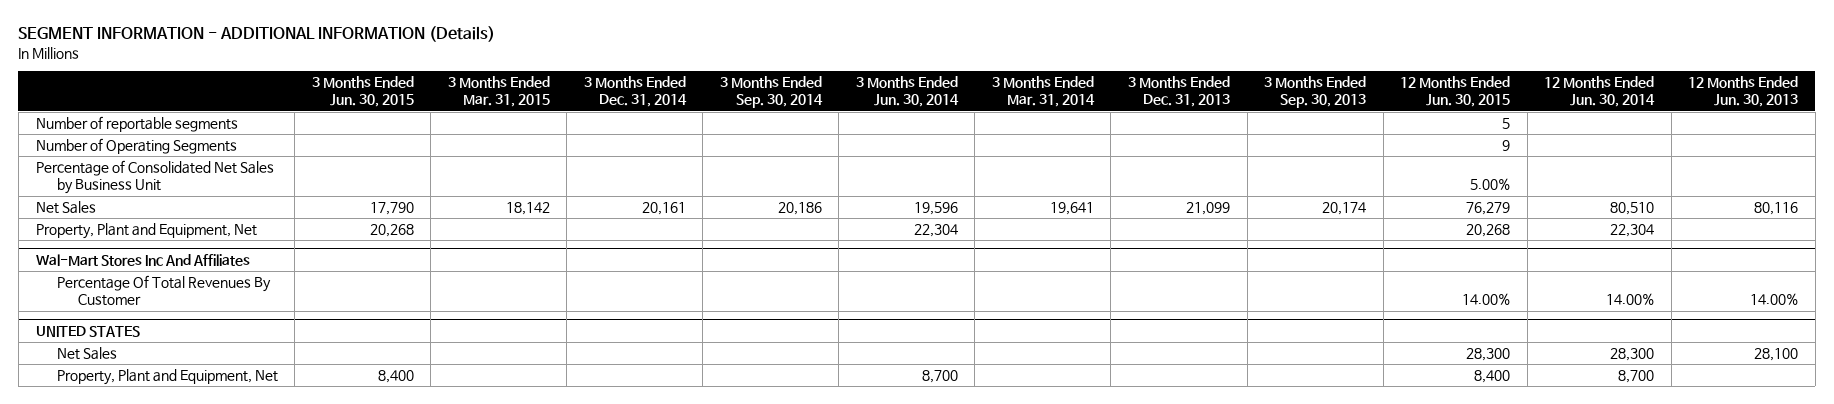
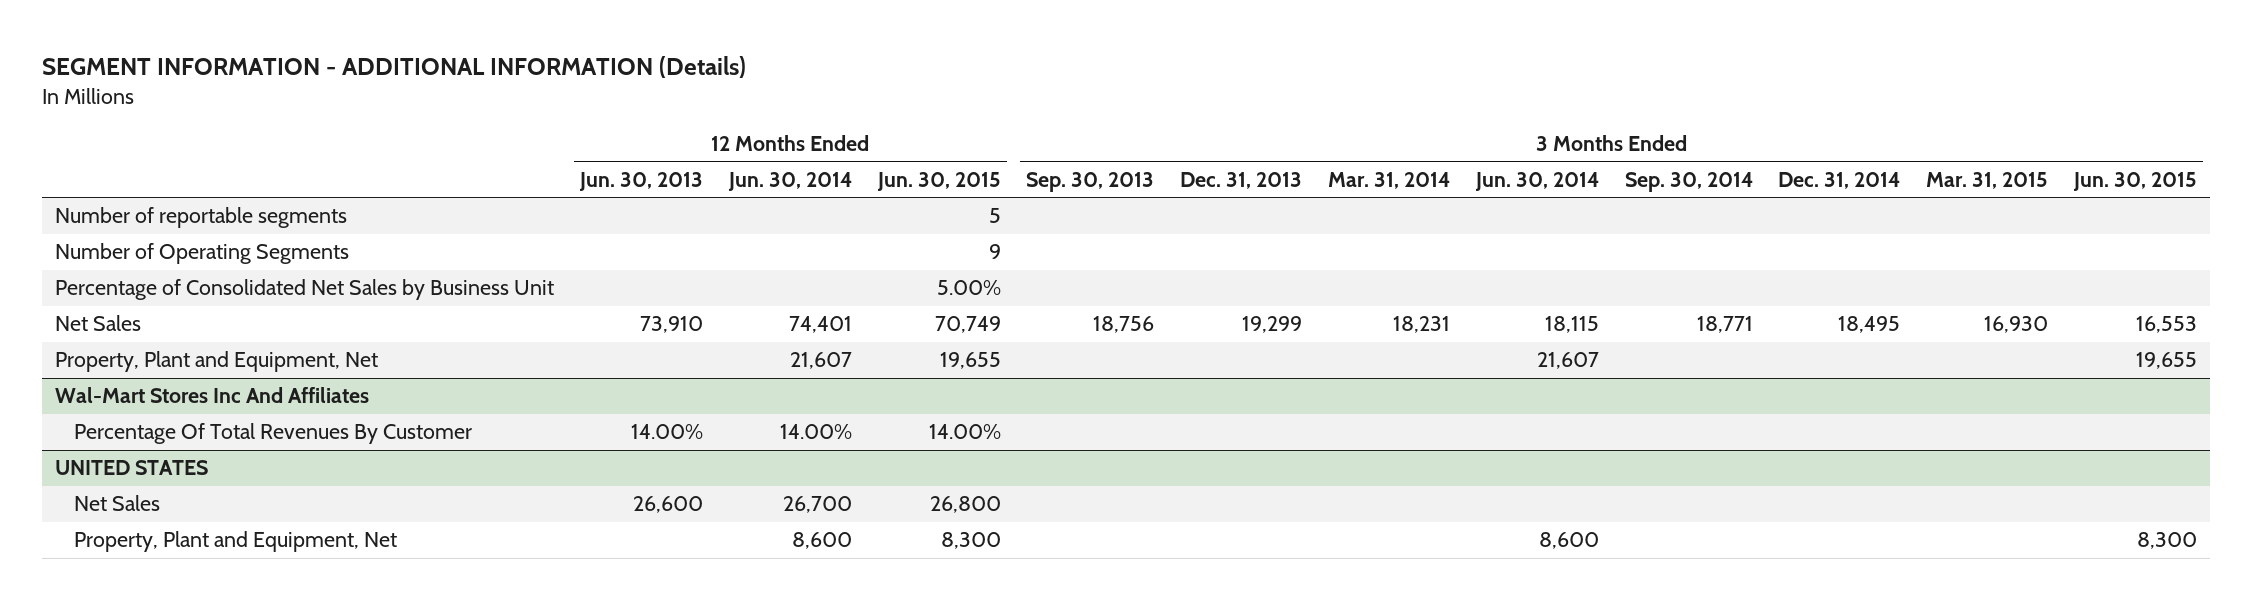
- | 3 Months Ended Jun. 30, 2015 | 3 Months Ended Mar. 31, 2015 | 3 Months Ended Dec. 31, 2014 | 3 Months Ended Sep. 30, 2014 | 3 Months Ended Jun. 30, 2014 | 3 Months Ended Mar. 31, 2014 | 3 Months Ended Dec. 31, 2013 | 3 Months Ended Sep. 30, 2013 | 12 Months Ended Jun. 30, 2015 | 12 Months Ended Jun. 30, 2014 | 12 Months Ended Jun. 30, 2013
+ | 12 Months Ended Jun. 30, 2013 | 12 Months Ended Jun. 30, 2014 | 12 Months Ended Jun. 30, 2015 | 3 Months Ended Sep. 30, 2013 | 3 Months Ended Dec. 31, 2013 | 3 Months Ended Mar. 31, 2014 | 3 Months Ended Jun. 30, 2014 | 3 Months Ended Sep. 30, 2014 | 3 Months Ended Dec. 31, 2014 | 3 Months Ended Mar. 31, 2015 | 3 Months Ended Jun. 30, 2015
- Net Sales | 17,790 | 18,142 | 20,161 | 20,186 | 19,596 | 19,641 | 21,099 | 20,174 | 76,279 | 80,510 | 80,116
- Property, Plant and Equipment, Net | 20,268 | | | | 22,304 | | | | 20,268 | 22,304 |
+ Net Sales | 73,910 | 74,401 | 70,749 | 18,756 | 19,299 | 18,231 | 18,115 | 18,771 | 18,495 | 16,930 | 16,553
+ Property, Plant and Equipment, Net | | 21,607 | 19,655 | | | | 21,607 | | | | 19,655
@ UNITED STATES
- Net Sales | | | | | | | | | 28,300 | 28,300 | 28,100
- Property, Plant and Equipment, Net | 8,400 | | | | 8,700 | | | | 8,400 | 8,700 |
+ Net Sales | 26,600 | 26,700 | 26,800 | | | | | | | |
+ Property, Plant and Equipment, Net | | 8,600 | 8,300 | | | | 8,600 | | | | 8,300

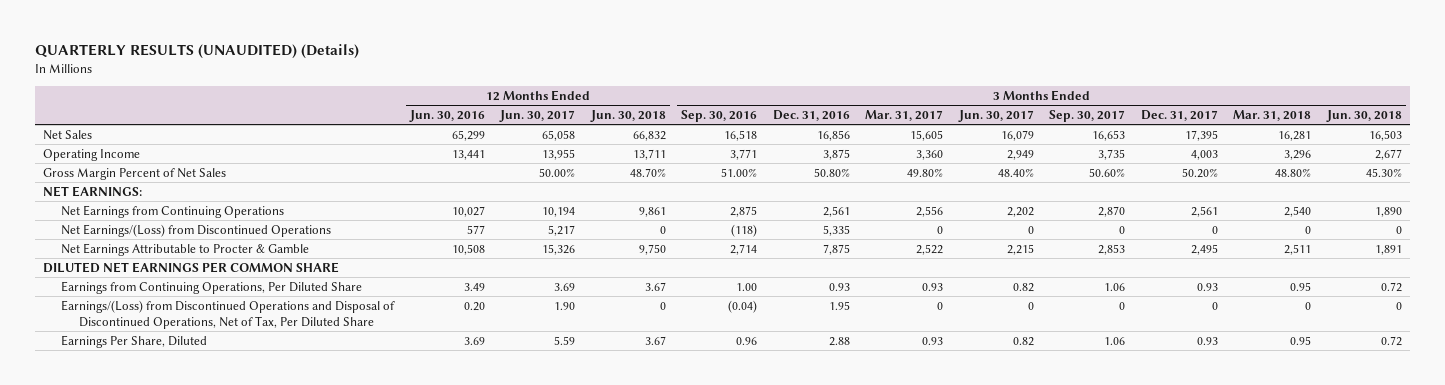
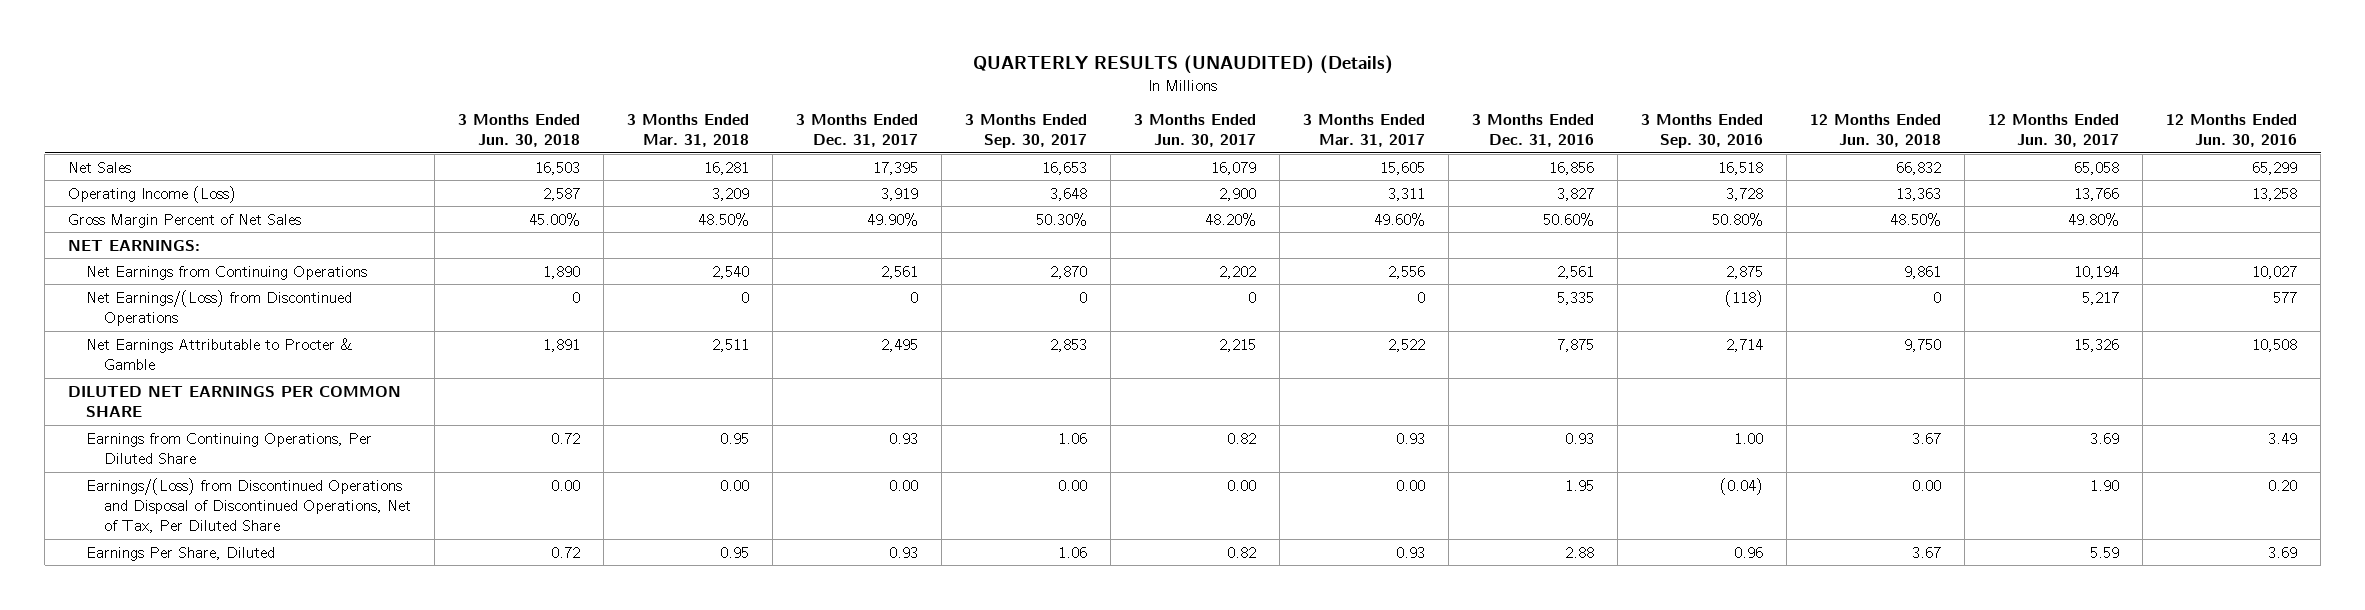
- | 12 Months Ended Jun. 30, 2016 | 12 Months Ended Jun. 30, 2017 | 12 Months Ended Jun. 30, 2018 | 3 Months Ended Sep. 30, 2016 | 3 Months Ended Dec. 31, 2016 | 3 Months Ended Mar. 31, 2017 | 3 Months Ended Jun. 30, 2017 | 3 Months Ended Sep. 30, 2017 | 3 Months Ended Dec. 31, 2017 | 3 Months Ended Mar. 31, 2018 | 3 Months Ended Jun. 30, 2018
+ | 3 Months Ended Jun. 30, 2018 | 3 Months Ended Mar. 31, 2018 | 3 Months Ended Dec. 31, 2017 | 3 Months Ended Sep. 30, 2017 | 3 Months Ended Jun. 30, 2017 | 3 Months Ended Mar. 31, 2017 | 3 Months Ended Dec. 31, 2016 | 3 Months Ended Sep. 30, 2016 | 12 Months Ended Jun. 30, 2018 | 12 Months Ended Jun. 30, 2017 | 12 Months Ended Jun. 30, 2016
- Operating Income | 13,441 | 13,955 | 13,711 | 3,771 | 3,875 | 3,360 | 2,949 | 3,735 | 4,003 | 3,296 | 2,677
- Gross Margin Percent of Net Sales | | 50.00% | 48.70% | 51.00% | 50.80% | 49.80% | 48.40% | 50.60% | 50.20% | 48.80% | 45.30%
+ Operating Income (Loss) | 2,587 | 3,209 | 3,919 | 3,648 | 2,900 | 3,311 | 3,827 | 3,728 | 13,363 | 13,766 | 13,258
+ Gross Margin Percent of Net Sales | 45.00% | 48.50% | 49.90% | 50.30% | 48.20% | 49.60% | 50.60% | 50.80% | 48.50% | 49.80% |
- Earnings/(Loss) from Discontinued Operations and Disposal of Discontinued Operations, Net of Tax, Per Diluted Share | 0.20 | 1.90 | 0 | (0.04) | 1.95 | 0 | 0 | 0 | 0 | 0 | 0
+ Earnings/(Loss) from Discontinued Operations and Disposal of Discontinued Operations, Net of Tax, Per Diluted Share | 0.00 | 0.00 | 0.00 | 0.00 | 0.00 | 0.00 | 1.95 | (0.04) | 0.00 | 1.90 | 0.20

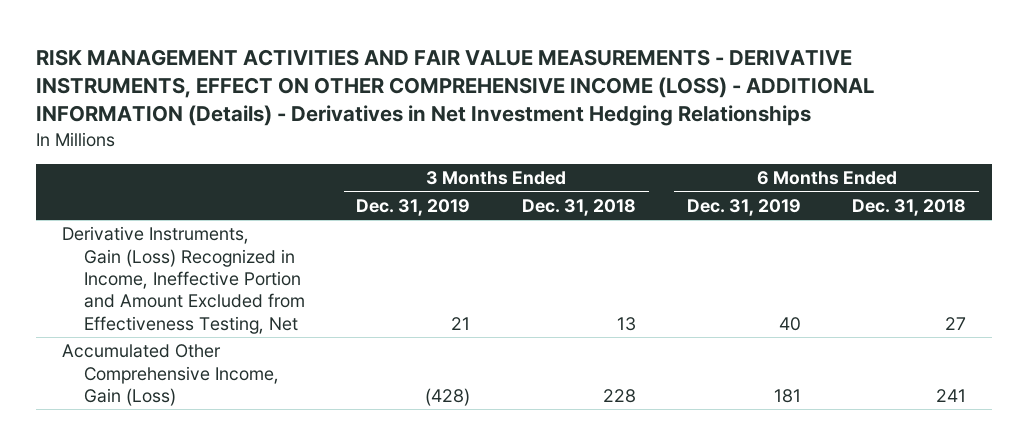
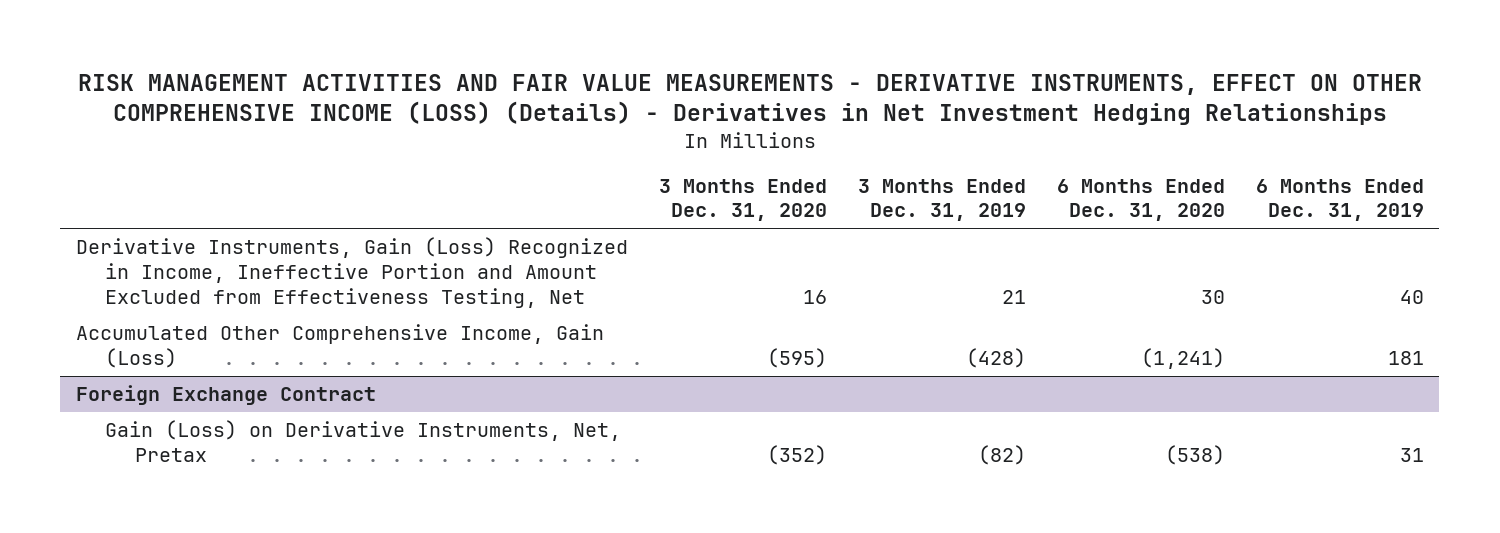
- RISK MANAGEMENT ACTIVITIES AND FAIR VALUE MEASUREMENTS - DERIVATIVE INSTRUMENTS, EFFECT ON OTHER COMPREHENSIVE INCOME (LOSS) - ADDITIONAL INFORMATION (Details) - Derivatives in Net Investment Hedging Relationships
+ RISK MANAGEMENT ACTIVITIES AND FAIR VALUE MEASUREMENTS - DERIVATIVE INSTRUMENTS, EFFECT ON OTHER COMPREHENSIVE INCOME (LOSS) (Details) - Derivatives in Net Investment Hedging Relationships
- | 3 Months Ended Dec. 31, 2019 | 3 Months Ended Dec. 31, 2018 | 6 Months Ended Dec. 31, 2019 | 6 Months Ended Dec. 31, 2018
+ | 3 Months Ended Dec. 31, 2020 | 3 Months Ended Dec. 31, 2019 | 6 Months Ended Dec. 31, 2020 | 6 Months Ended Dec. 31, 2019
+ Foreign Exchange Contract
+ Gain (Loss) on Derivative Instruments, Net, Pretax | (352) | (82) | (538) | 31

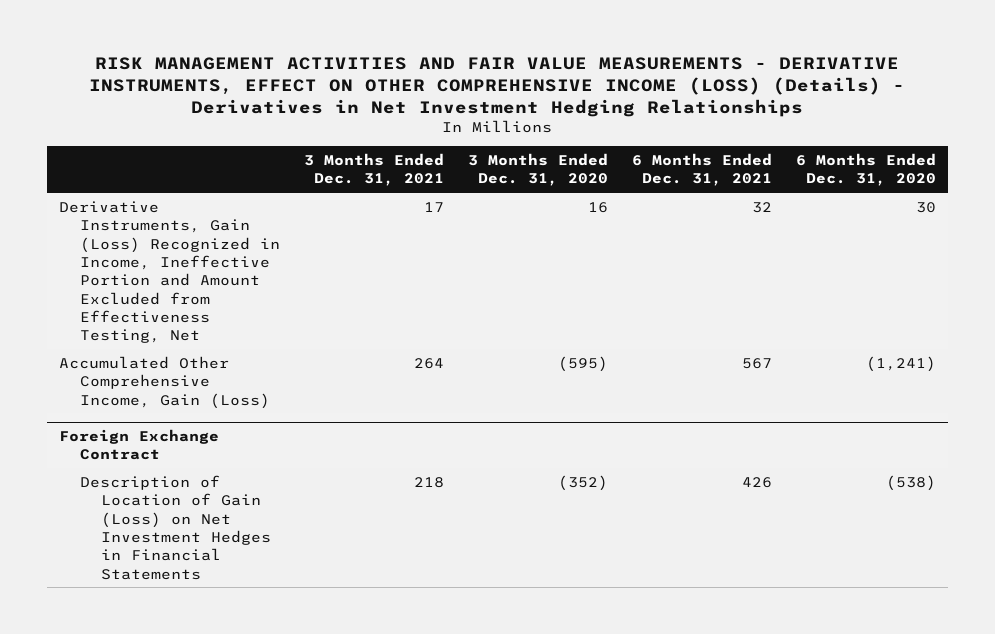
- | 3 Months Ended Dec. 31, 2020 | 3 Months Ended Dec. 31, 2019 | 6 Months Ended Dec. 31, 2020 | 6 Months Ended Dec. 31, 2019
+ | 3 Months Ended Dec. 31, 2021 | 3 Months Ended Dec. 31, 2020 | 6 Months Ended Dec. 31, 2021 | 6 Months Ended Dec. 31, 2020
@ Foreign Exchange Contract
- Gain (Loss) on Derivative Instruments, Net, Pretax | (352) | (82) | (538) | 31
+ Description of Location of Gain (Loss) on Net Investment Hedges in Financial Statements | 218 | (352) | 426 | (538)

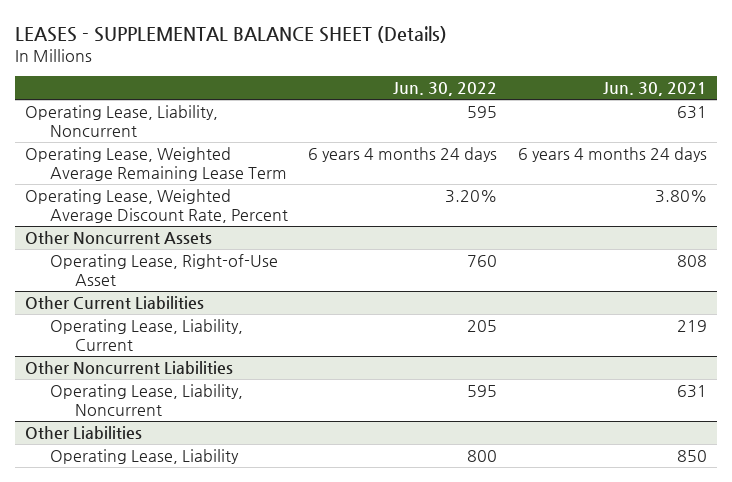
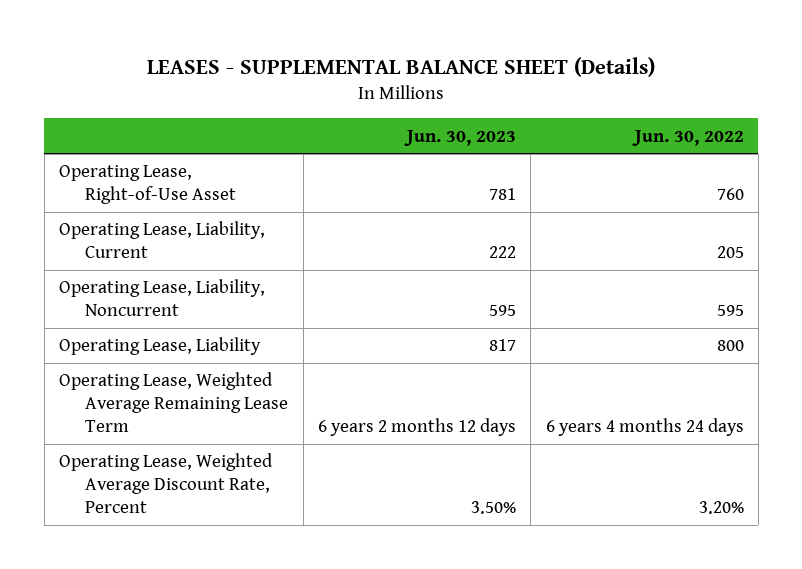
- | Jun. 30, 2022 | Jun. 30, 2021
+ | Jun. 30, 2023 | Jun. 30, 2022
- Operating Lease, Liability, Noncurrent | 595 | 631
- Other Noncurrent Assets
- Other Current Liabilities
- Other Noncurrent Liabilities
- Other Liabilities
moved down: Operating Lease, Weighted Average Remaining Lease Term | 6 years 2 months 12 days | 6 years 4 months 24 days
moved down: Operating Lease, Weighted Average Discount Rate, Percent | 3.50% | 3.20%

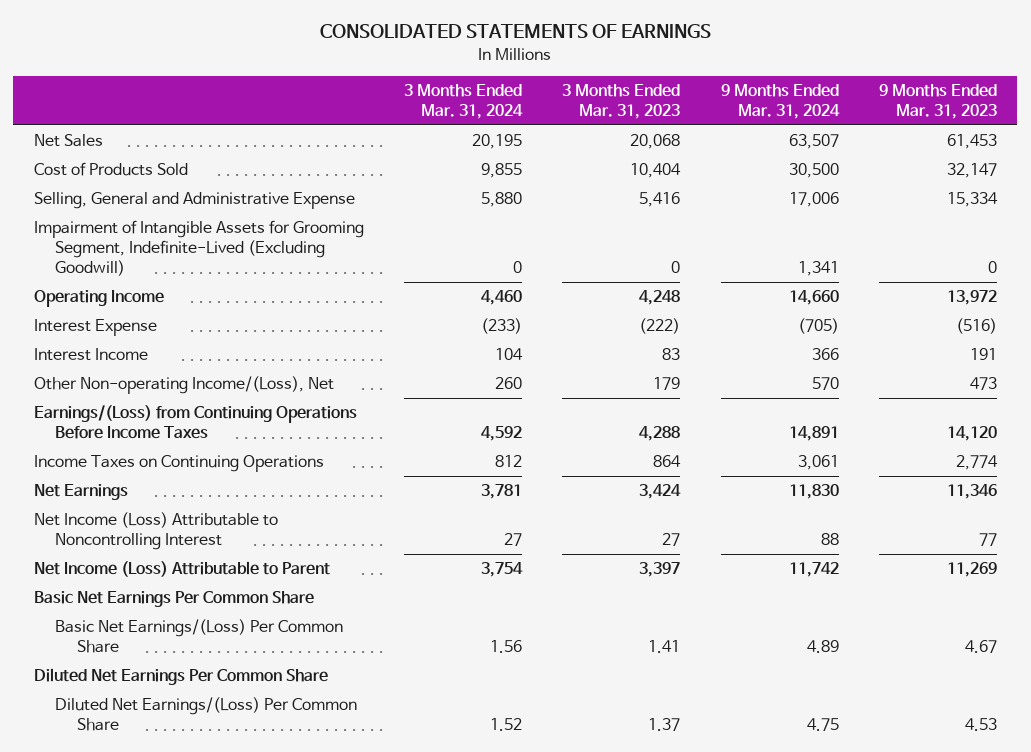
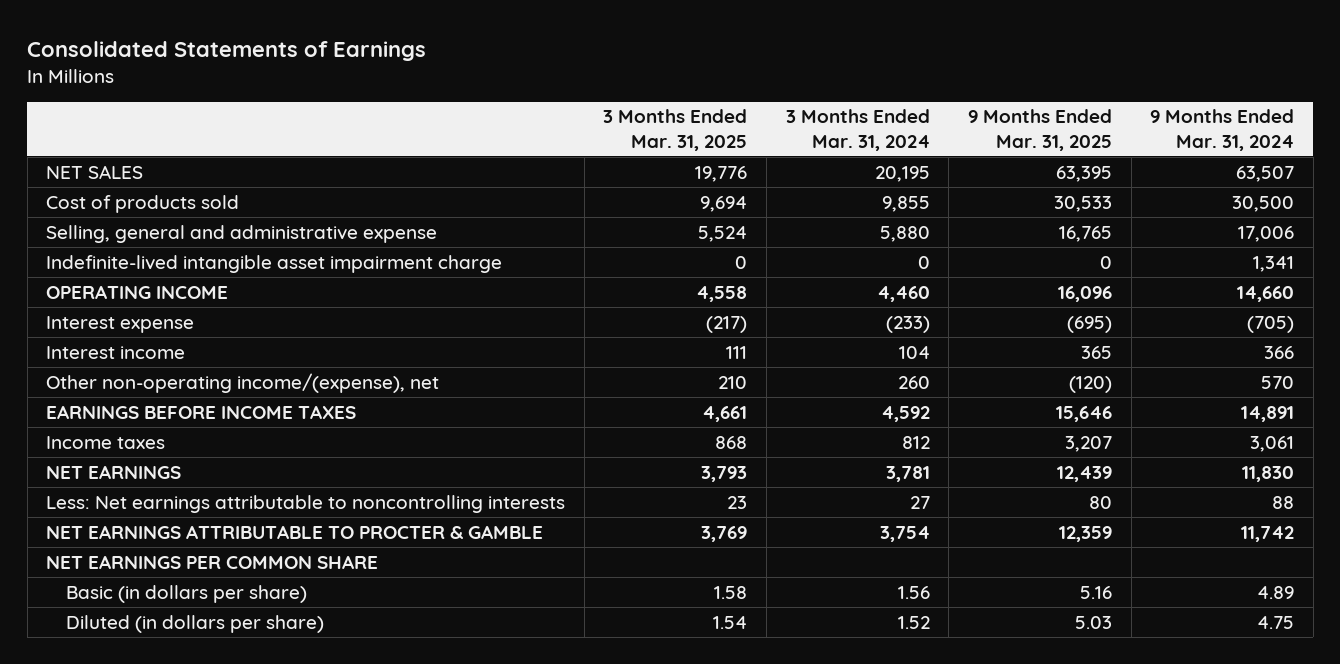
- CONSOLIDATED STATEMENTS OF EARNINGS
+ Consolidated Statements of Earnings
- | 3 Months Ended Mar. 31, 2024 | 3 Months Ended Mar. 31, 2023 | 9 Months Ended Mar. 31, 2024 | 9 Months Ended Mar. 31, 2023
+ | 3 Months Ended Mar. 31, 2025 | 3 Months Ended Mar. 31, 2024 | 9 Months Ended Mar. 31, 2025 | 9 Months Ended Mar. 31, 2024
- Net Sales | 20,195 | 20,068 | 63,507 | 61,453
- Cost of Products Sold | 9,855 | 10,404 | 30,500 | 32,147
- Selling, General and Administrative Expense | 5,880 | 5,416 | 17,006 | 15,334
- Impairment of Intangible Assets for Grooming Segment, Indefinite-Lived (Excluding Goodwill) | 0 | 0 | 1,341 | 0
- Operating Income | 4,460 | 4,248 | 14,660 | 13,972
- Interest Expense | (233) | (222) | (705) | (516)
- Interest Income | 104 | 83 | 366 | 191
- Other Non-operating Income/(Loss), Net | 260 | 179 | 570 | 473
- Earnings/(Loss) from Continuing Operations Before Income Taxes | 4,592 | 4,288 | 14,891 | 14,120
- Income Taxes on Continuing Operations | 812 | 864 | 3,061 | 2,774
- Net Earnings | 3,781 | 3,424 | 11,830 | 11,346
- Net Income (Loss) Attributable to Noncontrolling Interest | 27 | 27 | 88 | 77
- Net Income (Loss) Attributable to Parent | 3,754 | 3,397 | 11,742 | 11,269
- Basic Net Earnings Per Common Share
- Basic Net Earnings/(Loss) Per Common Share | 1.56 | 1.41 | 4.89 | 4.67
- Diluted Net Earnings Per Common Share
- Diluted Net Earnings/(Loss) Per Common Share | 1.52 | 1.37 | 4.75 | 4.53
+ NET SALES | 19,776 | 20,195 | 63,395 | 63,507
+ Cost of products sold | 9,694 | 9,855 | 30,533 | 30,500
+ Selling, general and administrative expense | 5,524 | 5,880 | 16,765 | 17,006
+ Indefinite-lived intangible asset impairment charge | 0 | 0 | 0 | 1,341
+ OPERATING INCOME | 4,558 | 4,460 | 16,096 | 14,660
+ Interest expense | (217) | (233) | (695) | (705)
+ Interest income | 111 | 104 | 365 | 366
+ Other non-operating income/(expense), net | 210 | 260 | (120) | 570
+ EARNINGS BEFORE INCOME TAXES | 4,661 | 4,592 | 15,646 | 14,891
+ Income taxes | 868 | 812 | 3,207 | 3,061
+ NET EARNINGS | 3,793 | 3,781 | 12,439 | 11,830
+ Less: Net earnings attributable to noncontrolling interests | 23 | 27 | 80 | 88
+ NET EARNINGS ATTRIBUTABLE TO PROCTER & GAMBLE | 3,769 | 3,754 | 12,359 | 11,742
+ NET EARNINGS PER COMMON SHARE
+ Basic (in dollars per share) | 1.58 | 1.56 | 5.16 | 4.89
+ Diluted (in dollars per share) | 1.54 | 1.52 | 5.03 | 4.75

